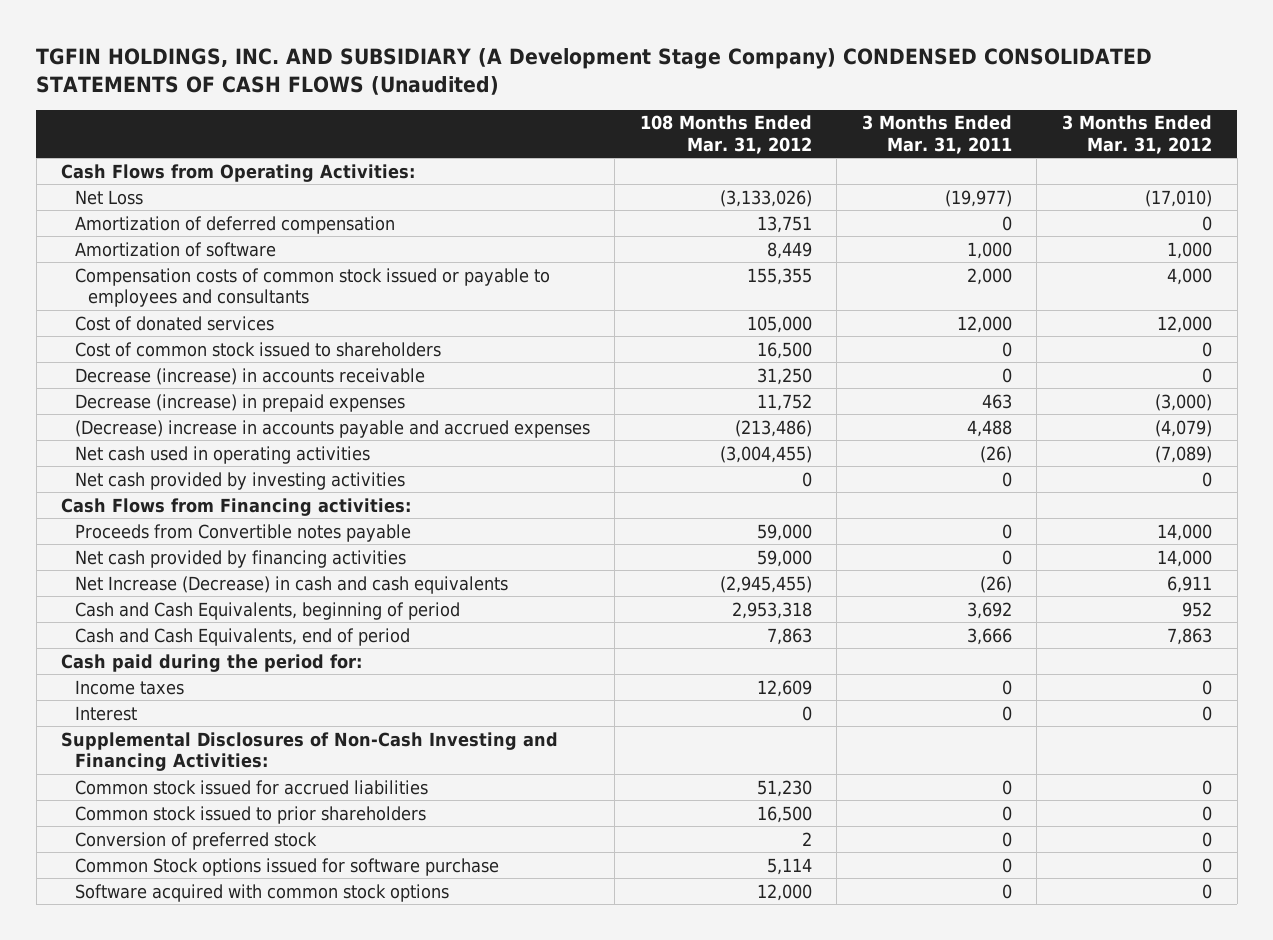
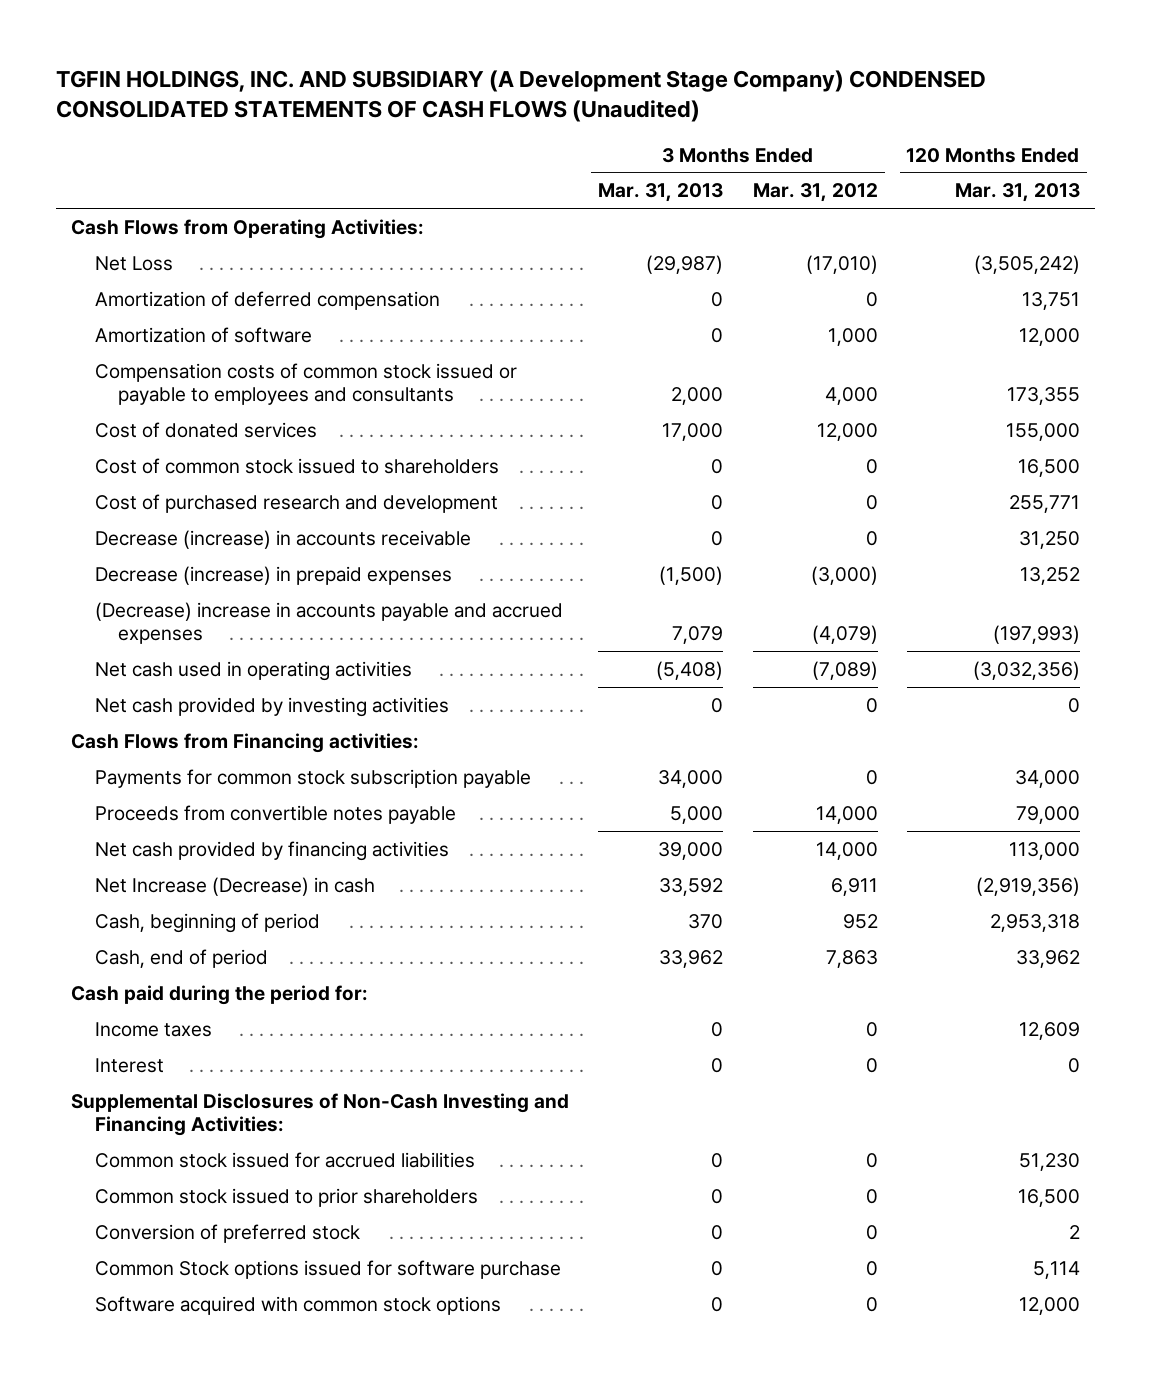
- | 108 Months Ended Mar. 31, 2012 | 3 Months Ended Mar. 31, 2011 | 3 Months Ended Mar. 31, 2012
+ | 3 Months Ended Mar. 31, 2013 | 3 Months Ended Mar. 31, 2012 | 120 Months Ended Mar. 31, 2013
+ Cost of purchased research and development | 0 | 0 | 255,771
- Proceeds from Convertible notes payable | 59,000 | 0 | 14,000
+ Payments for common stock subscription payable | 34,000 | 0 | 34,000
+ Proceeds from convertible notes payable | 5,000 | 14,000 | 79,000
- Net Increase (Decrease) in cash and cash equivalents | (2,945,455) | (26) | 6,911
- Cash and Cash Equivalents, beginning of period | 2,953,318 | 3,692 | 952
- Cash and Cash Equivalents, end of period | 7,863 | 3,666 | 7,863
+ Net Increase (Decrease) in cash | 33,592 | 6,911 | (2,919,356)
+ Cash, beginning of period | 370 | 952 | 2,953,318
+ Cash, end of period | 33,962 | 7,863 | 33,962

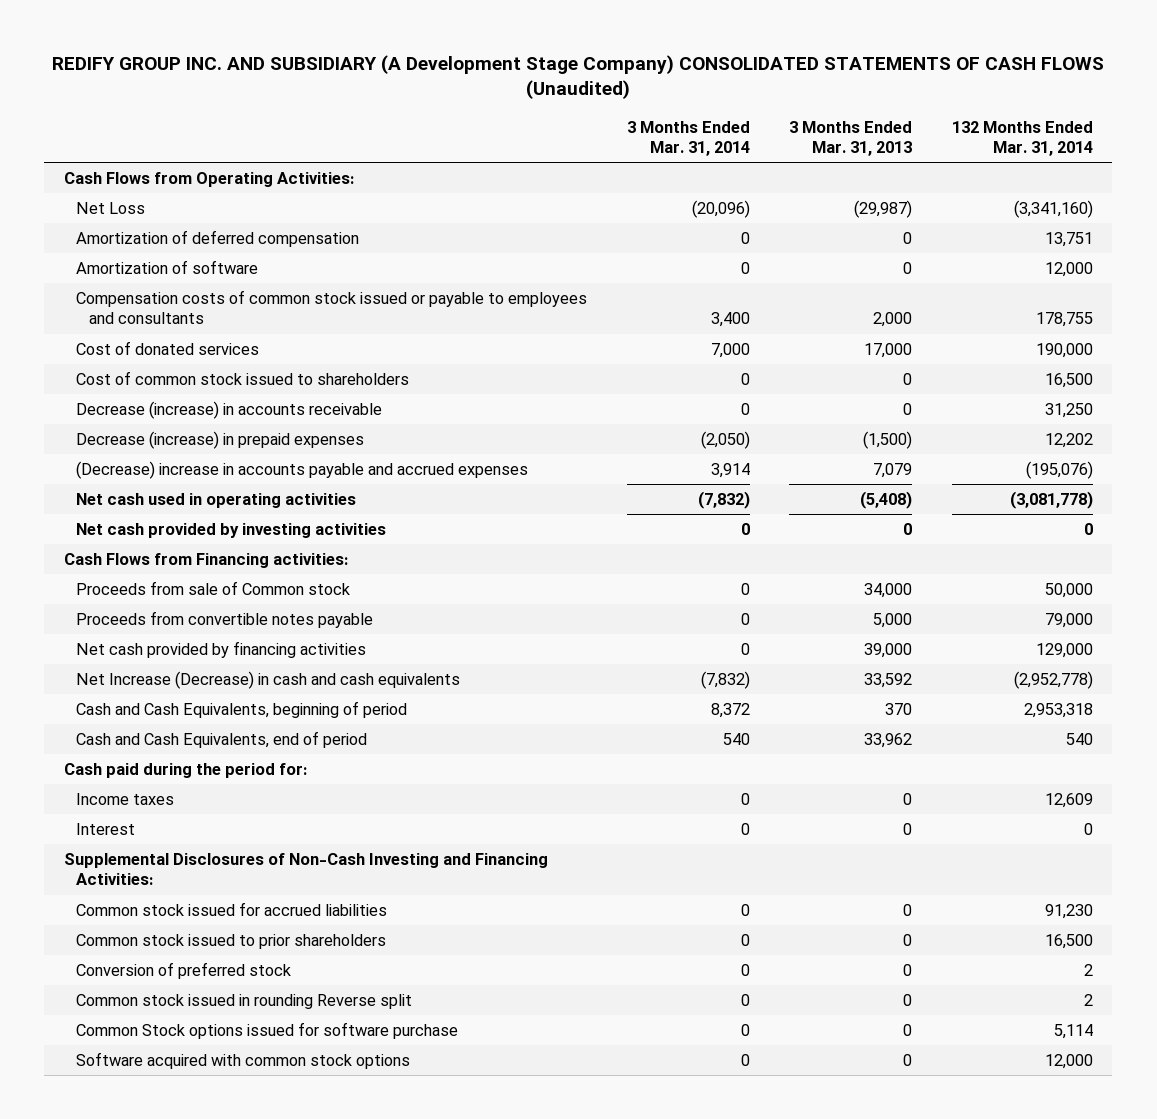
- TGFIN HOLDINGS, INC. AND SUBSIDIARY (A Development Stage Company) CONDENSED CONSOLIDATED STATEMENTS OF CASH FLOWS (Unaudited)
+ REDIFY GROUP INC. AND SUBSIDIARY (A Development Stage Company) CONSOLIDATED STATEMENTS OF CASH FLOWS (Unaudited)
- | 3 Months Ended Mar. 31, 2013 | 3 Months Ended Mar. 31, 2012 | 120 Months Ended Mar. 31, 2013
+ | 3 Months Ended Mar. 31, 2014 | 3 Months Ended Mar. 31, 2013 | 132 Months Ended Mar. 31, 2014
- Cost of purchased research and development | 0 | 0 | 255,771
- Payments for common stock subscription payable | 34,000 | 0 | 34,000
+ Proceeds from sale of Common stock | 0 | 34,000 | 50,000
- Net Increase (Decrease) in cash | 33,592 | 6,911 | (2,919,356)
- Cash, beginning of period | 370 | 952 | 2,953,318
- Cash, end of period | 33,962 | 7,863 | 33,962
+ Net Increase (Decrease) in cash and cash equivalents | (7,832) | 33,592 | (2,952,778)
+ Cash and Cash Equivalents, beginning of period | 8,372 | 370 | 2,953,318
+ Cash and Cash Equivalents, end of period | 540 | 33,962 | 540
+ Common stock issued in rounding Reverse split | 0 | 0 | 2

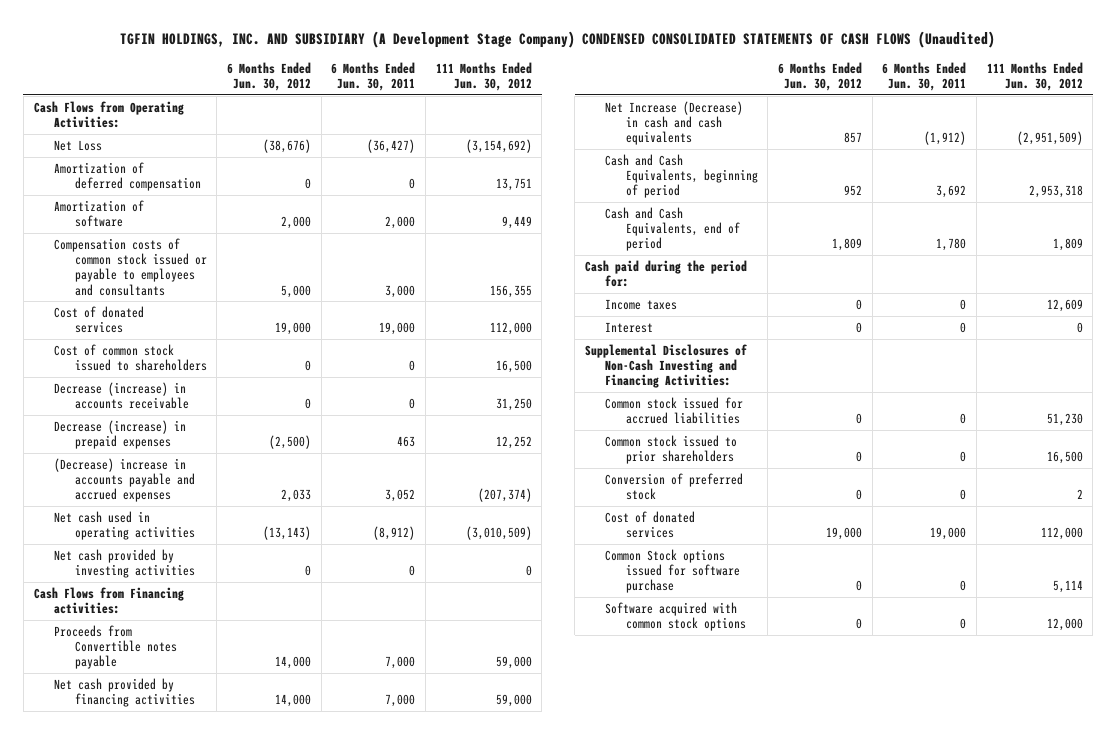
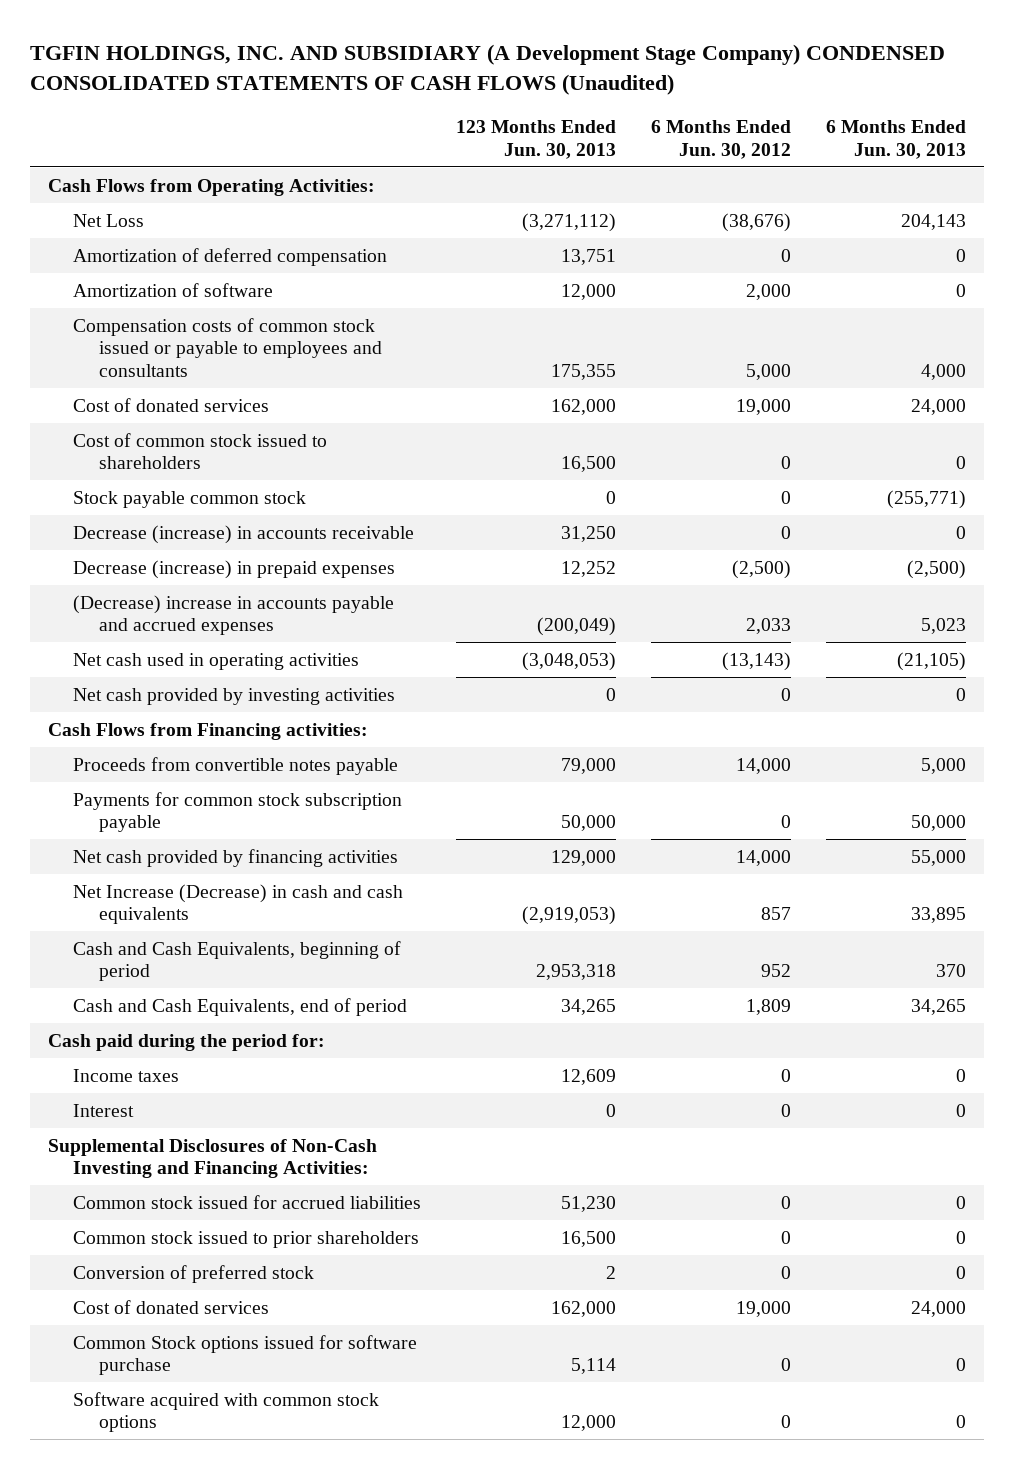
- | 6 Months Ended Jun. 30, 2012 | 6 Months Ended Jun. 30, 2011 | 111 Months Ended Jun. 30, 2012
+ | 123 Months Ended Jun. 30, 2013 | 6 Months Ended Jun. 30, 2012 | 6 Months Ended Jun. 30, 2013
+ Stock payable common stock | 0 | 0 | (255,771)
- Proceeds from Convertible notes payable | 14,000 | 7,000 | 59,000
+ Proceeds from convertible notes payable | 79,000 | 14,000 | 5,000
+ Payments for common stock subscription payable | 50,000 | 0 | 50,000

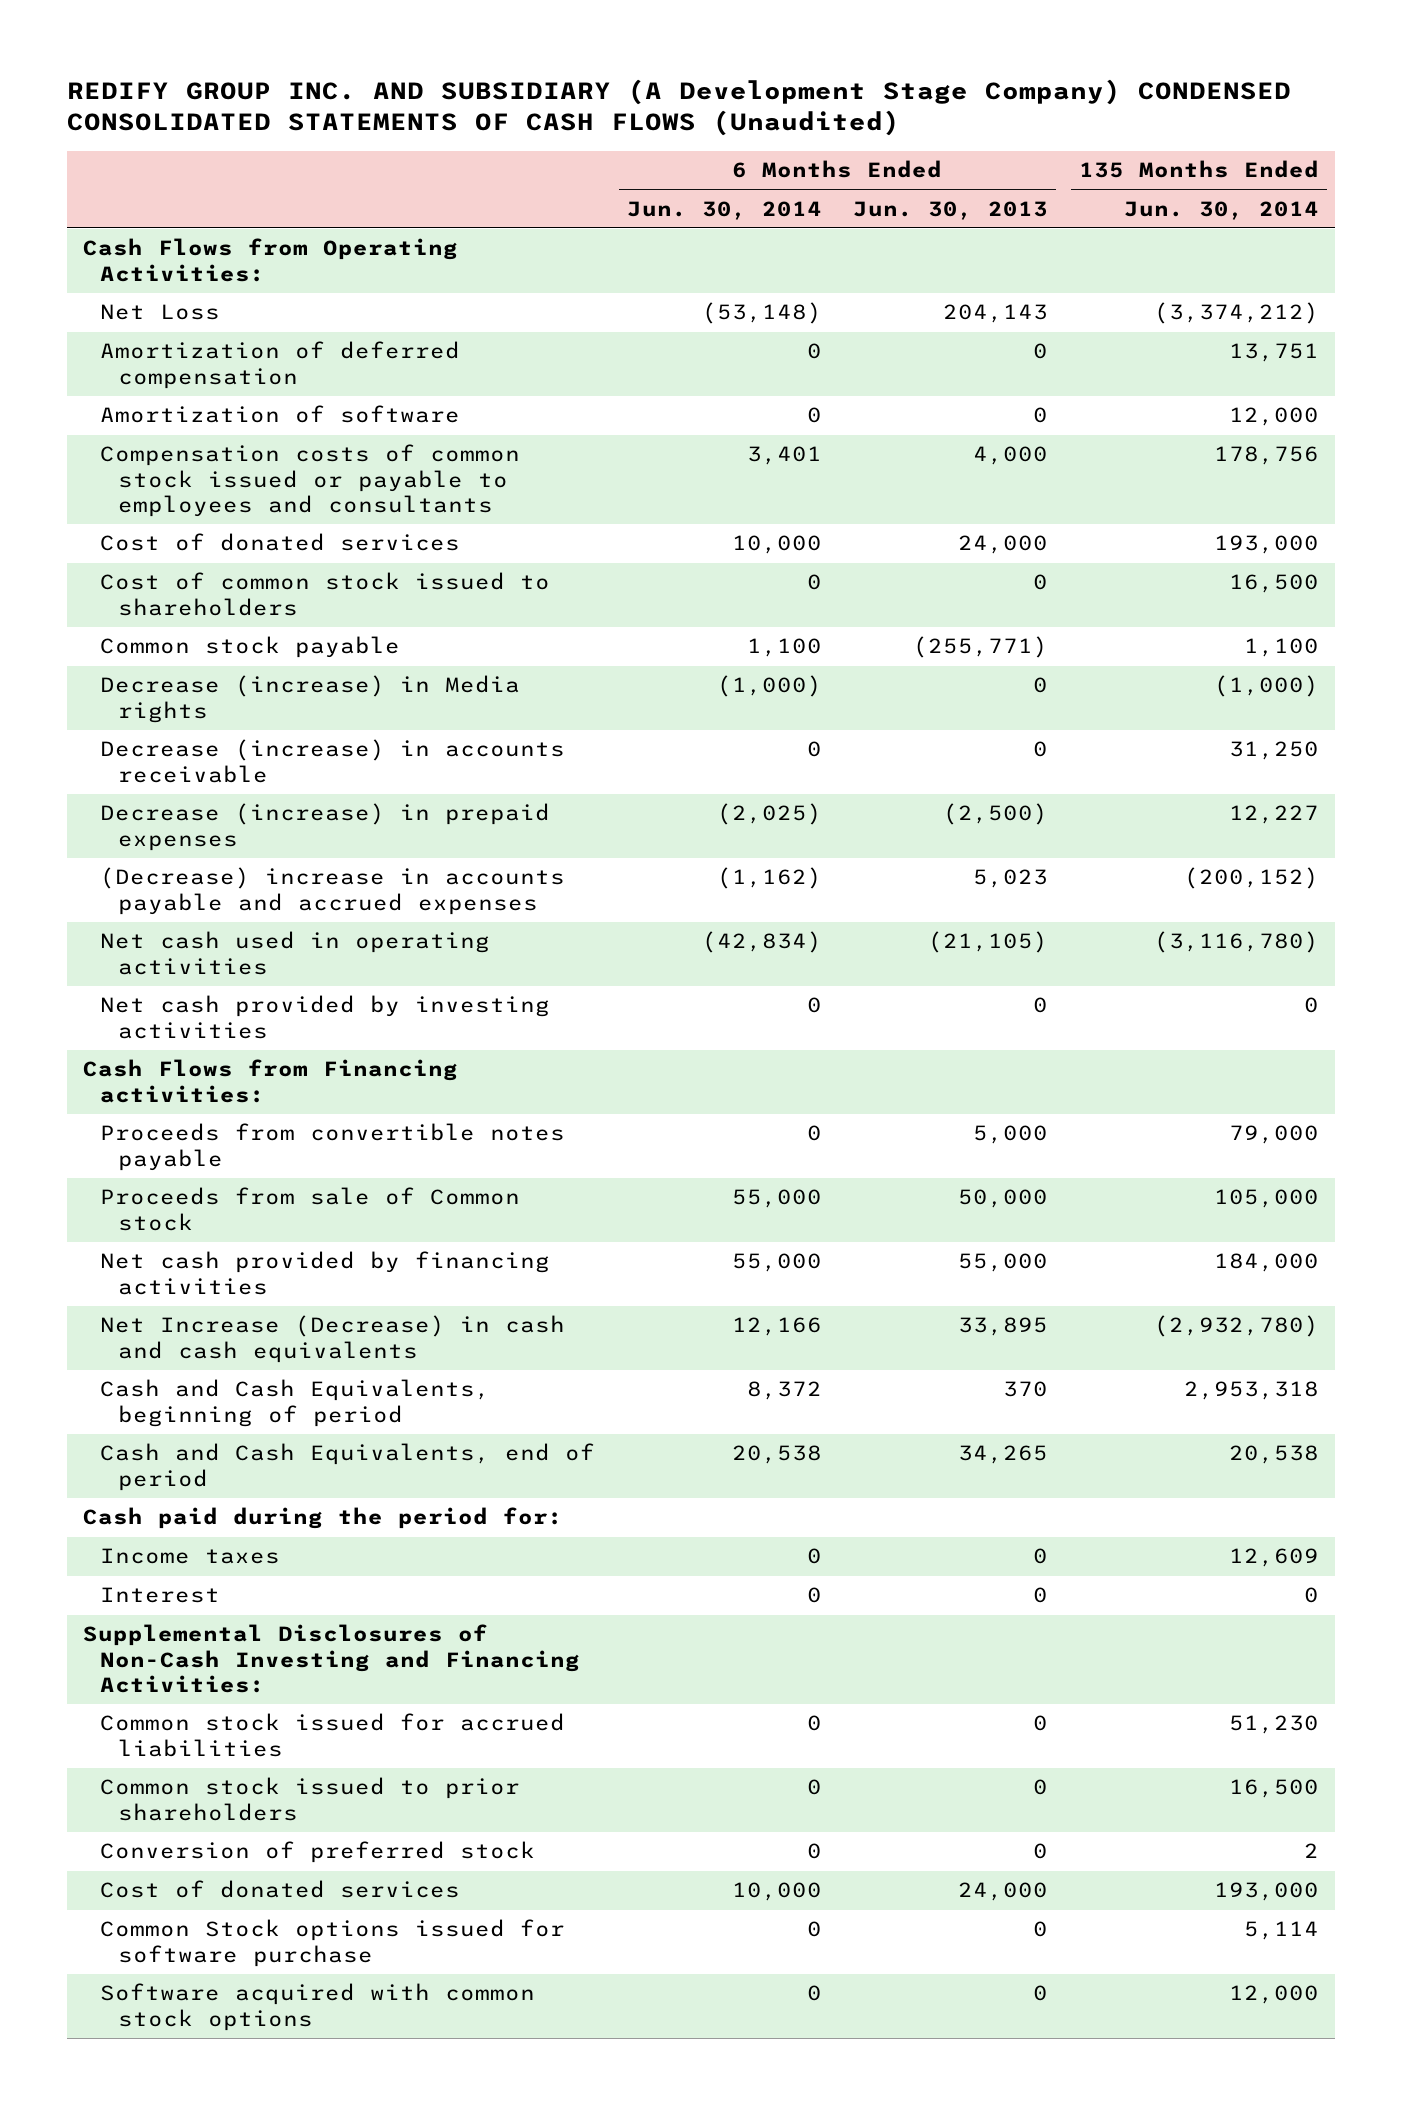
- TGFIN HOLDINGS, INC. AND SUBSIDIARY (A Development Stage Company) CONDENSED CONSOLIDATED STATEMENTS OF CASH FLOWS (Unaudited)
+ REDIFY GROUP INC. AND SUBSIDIARY (A Development Stage Company) CONDENSED CONSOLIDATED STATEMENTS OF CASH FLOWS (Unaudited)
- | 123 Months Ended Jun. 30, 2013 | 6 Months Ended Jun. 30, 2012 | 6 Months Ended Jun. 30, 2013
+ | 6 Months Ended Jun. 30, 2014 | 6 Months Ended Jun. 30, 2013 | 135 Months Ended Jun. 30, 2014
- Stock payable common stock | 0 | 0 | (255,771)
+ Common stock payable | 1,100 | (255,771) | 1,100
+ Decrease (increase) in Media rights | (1,000) | 0 | (1,000)
- Payments for common stock subscription payable | 50,000 | 0 | 50,000
+ Proceeds from sale of Common stock | 55,000 | 50,000 | 105,000

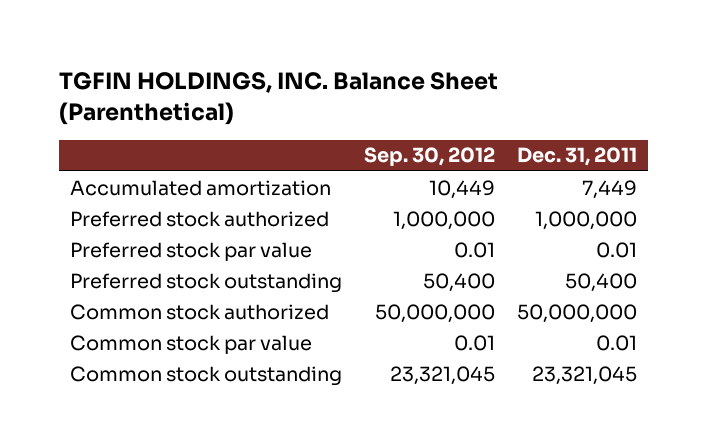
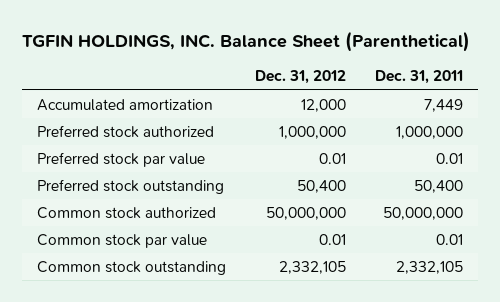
- | Sep. 30, 2012 | Dec. 31, 2011
+ | Dec. 31, 2012 | Dec. 31, 2011
- Common stock outstanding | 23,321,045 | 23,321,045
+ Common stock outstanding | 2,332,105 | 2,332,105

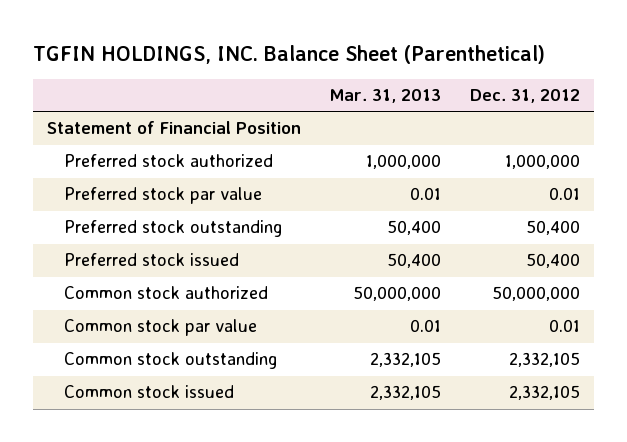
- | Dec. 31, 2012 | Dec. 31, 2011
+ | Mar. 31, 2013 | Dec. 31, 2012
- Accumulated amortization | 12,000 | 7,449
+ Statement of Financial Position
+ Preferred stock issued | 50,400 | 50,400
+ Common stock issued | 2,332,105 | 2,332,105

